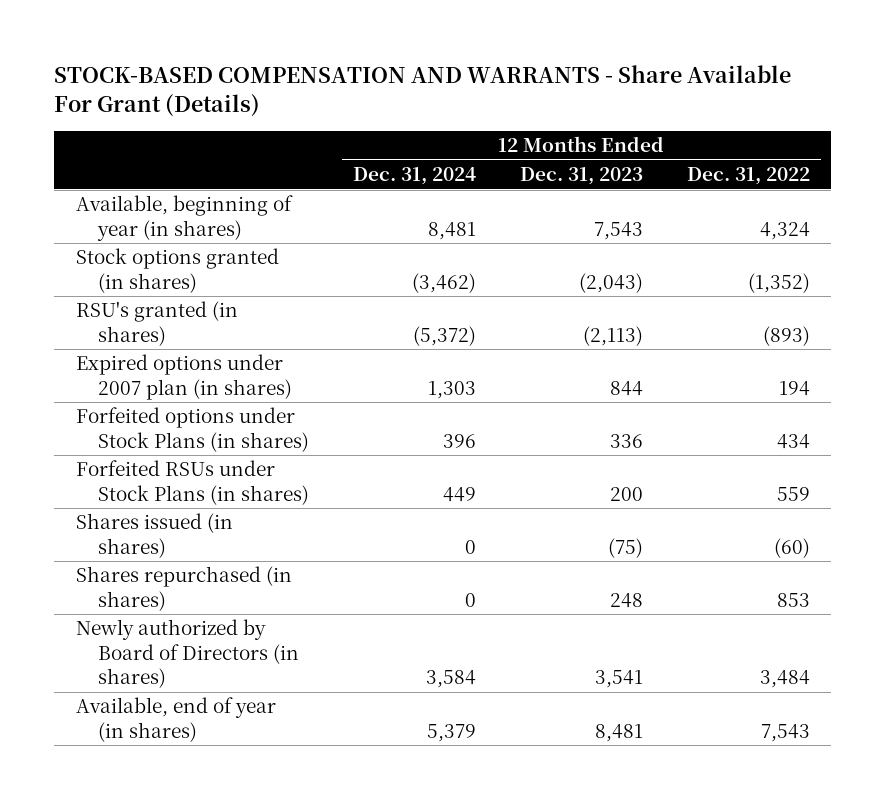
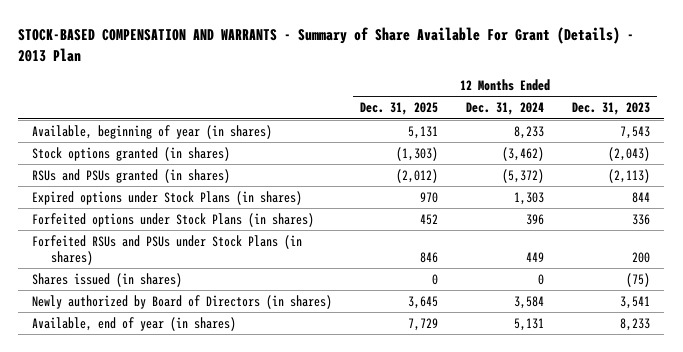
- STOCK-BASED COMPENSATION AND WARRANTS - Share Available For Grant (Details)
+ STOCK-BASED COMPENSATION AND WARRANTS - Summary of Share Available For Grant (Details) - 2013 Plan
- | 12 Months Ended Dec. 31, 2024 | 12 Months Ended Dec. 31, 2023 | 12 Months Ended Dec. 31, 2022
+ | 12 Months Ended Dec. 31, 2025 | 12 Months Ended Dec. 31, 2024 | 12 Months Ended Dec. 31, 2023
- Available, beginning of year (in shares) | 8,481 | 7,543 | 4,324
+ Available, beginning of year (in shares) | 5,131 | 8,233 | 7,543
- RSU's granted (in shares) | (5,372) | (2,113) | (893)
- Expired options under 2007 plan (in shares) | 1,303 | 844 | 194
+ RSUs and PSUs granted (in shares) | (2,012) | (5,372) | (2,113)
+ Expired options under Stock Plans (in shares) | 970 | 1,303 | 844
- Forfeited RSUs under Stock Plans (in shares) | 449 | 200 | 559
+ Forfeited RSUs and PSUs under Stock Plans (in shares) | 846 | 449 | 200
- Shares repurchased (in shares) | 0 | 248 | 853
- Available, end of year (in shares) | 5,379 | 8,481 | 7,543
+ Available, end of year (in shares) | 7,729 | 5,131 | 8,233

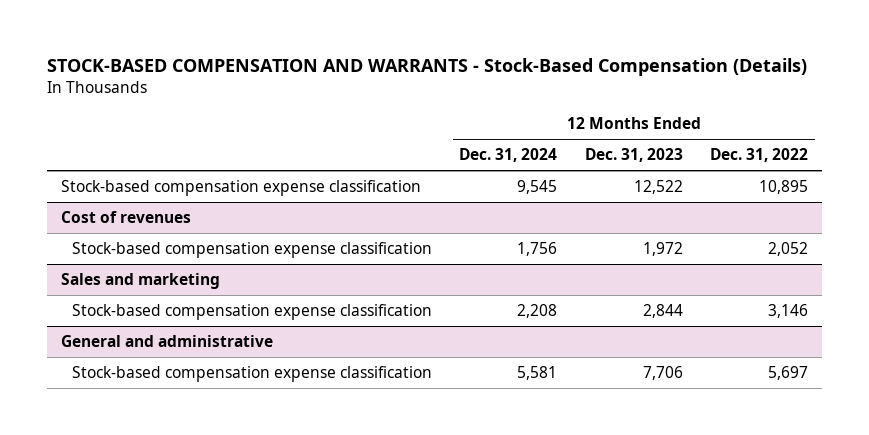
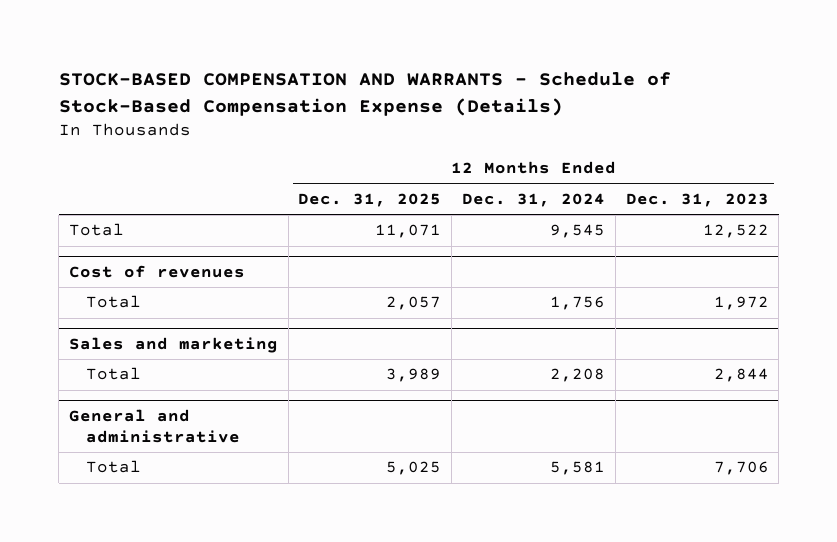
- STOCK-BASED COMPENSATION AND WARRANTS - Stock-Based Compensation (Details)
+ STOCK-BASED COMPENSATION AND WARRANTS - Schedule of Stock-Based Compensation Expense (Details)
- | 12 Months Ended Dec. 31, 2024 | 12 Months Ended Dec. 31, 2023 | 12 Months Ended Dec. 31, 2022
+ | 12 Months Ended Dec. 31, 2025 | 12 Months Ended Dec. 31, 2024 | 12 Months Ended Dec. 31, 2023
- Stock-based compensation expense classification | 9,545 | 12,522 | 10,895
+ Total | 11,071 | 9,545 | 12,522
@ Cost of revenues
- Stock-based compensation expense classification | 1,756 | 1,972 | 2,052
+ Total | 2,057 | 1,756 | 1,972
@ Sales and marketing
- Stock-based compensation expense classification | 2,208 | 2,844 | 3,146
+ Total | 3,989 | 2,208 | 2,844
@ General and administrative
- Stock-based compensation expense classification | 5,581 | 7,706 | 5,697
+ Total | 5,025 | 5,581 | 7,706

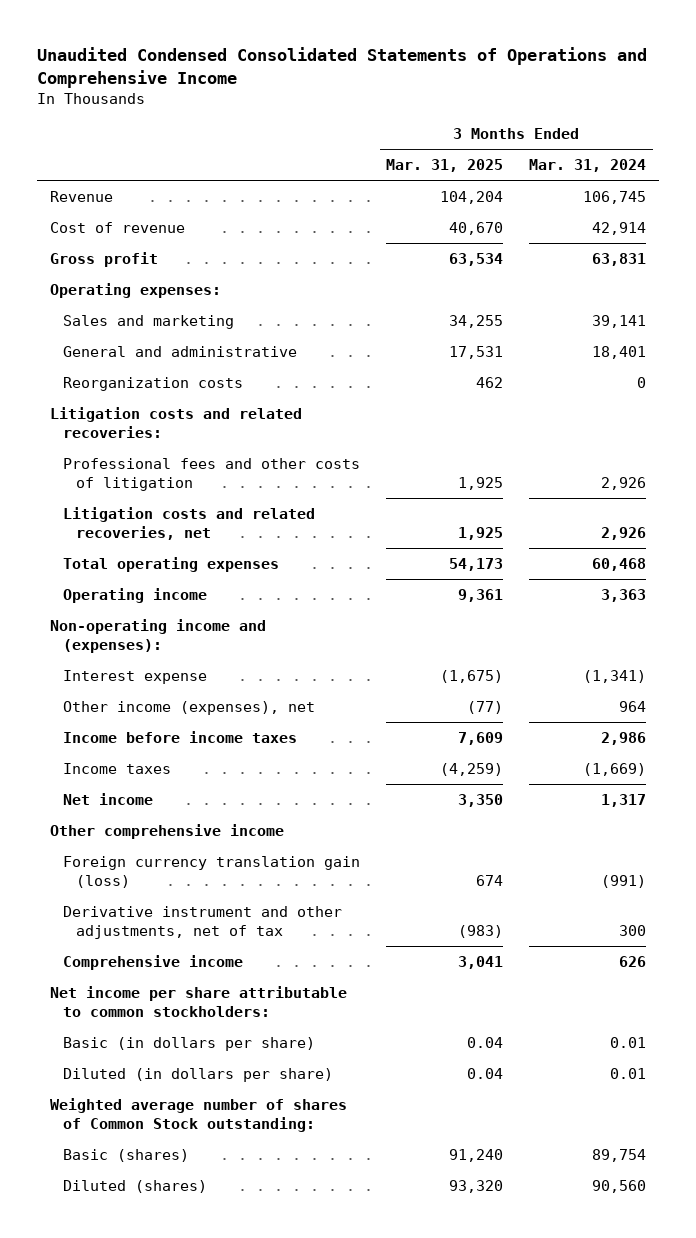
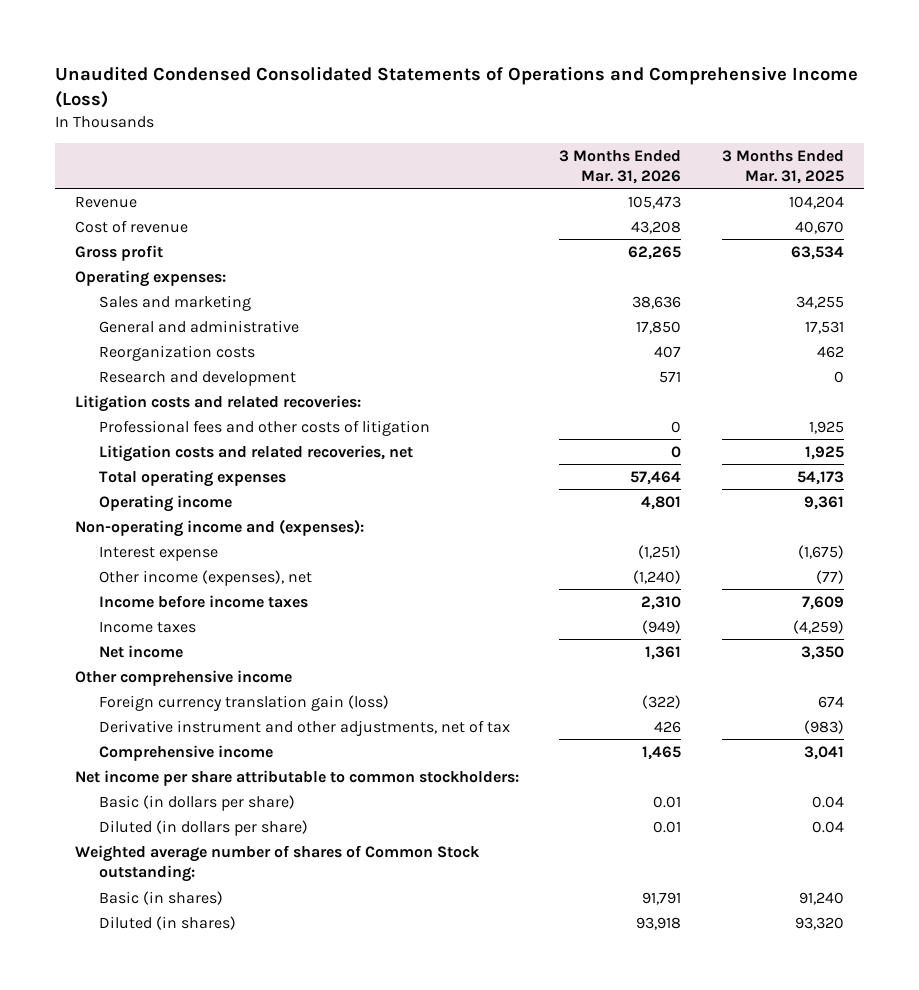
- Unaudited Condensed Consolidated Statements of Operations and Comprehensive Income
+ Unaudited Condensed Consolidated Statements of Operations and Comprehensive Income (Loss)
- | 3 Months Ended Mar. 31, 2025 | 3 Months Ended Mar. 31, 2024
+ | 3 Months Ended Mar. 31, 2026 | 3 Months Ended Mar. 31, 2025
+ Research and development | 571 | 0
- Basic (shares) | 91,240 | 89,754
- Diluted (shares) | 93,320 | 90,560
+ Basic (in shares) | 91,791 | 91,240
+ Diluted (in shares) | 93,918 | 93,320

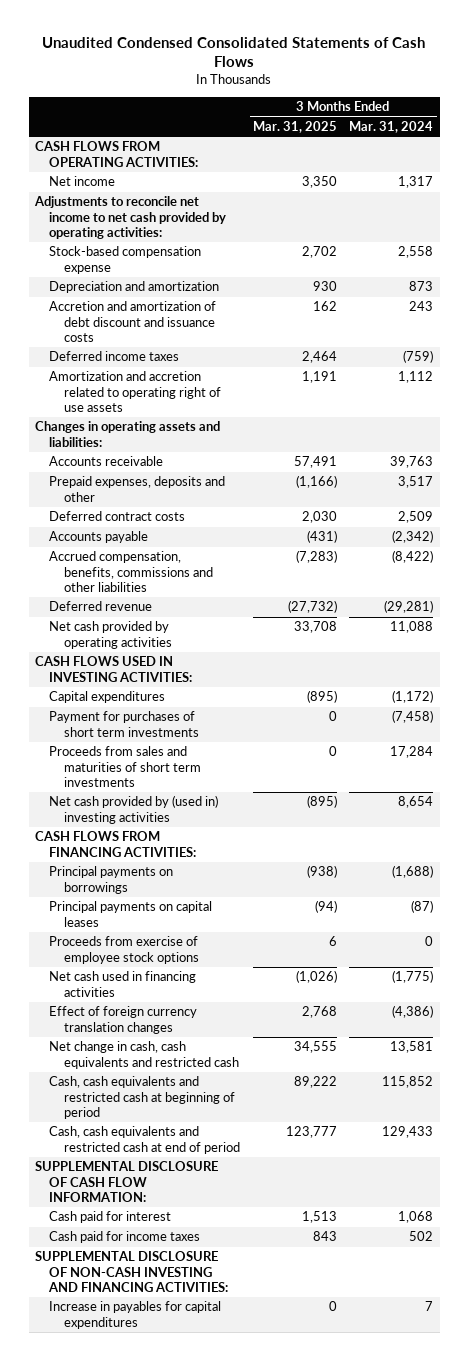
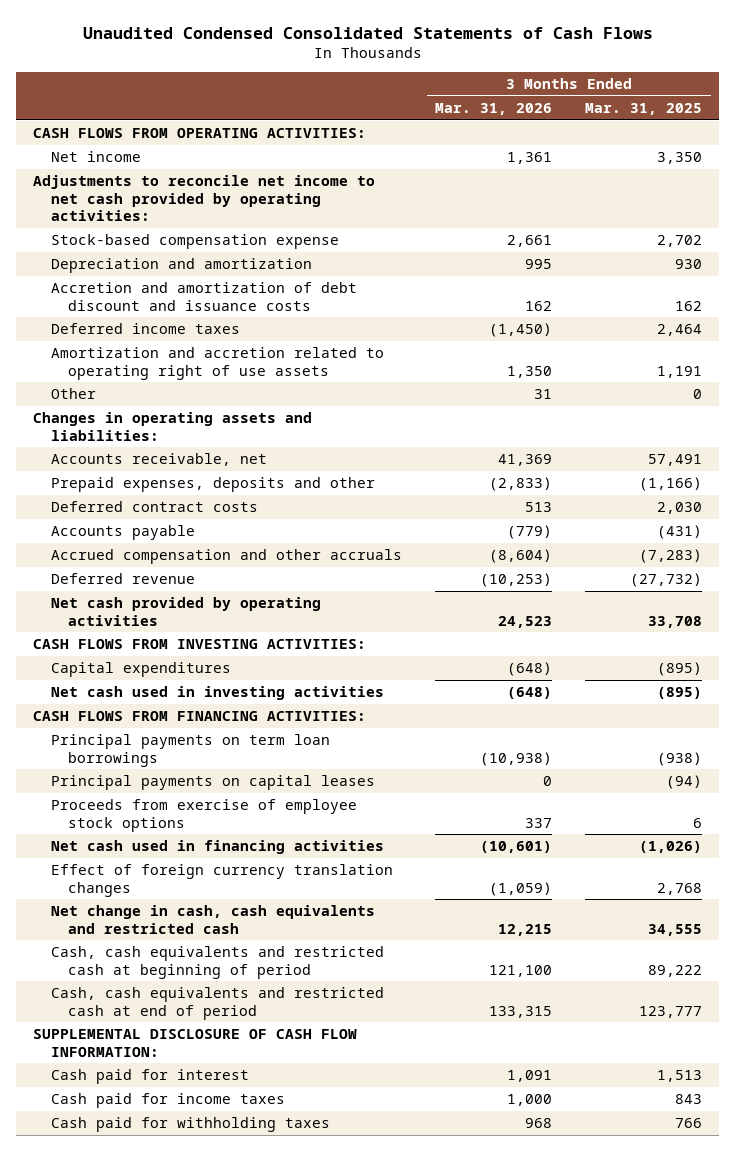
- | 3 Months Ended Mar. 31, 2025 | 3 Months Ended Mar. 31, 2024
+ | 3 Months Ended Mar. 31, 2026 | 3 Months Ended Mar. 31, 2025
+ Other | 31 | 0
- Accounts receivable | 57,491 | 39,763
+ Accounts receivable, net | 41,369 | 57,491
- Accrued compensation, benefits, commissions and other liabilities | (7,283) | (8,422)
+ Accrued compensation and other accruals | (8,604) | (7,283)
- CASH FLOWS USED IN INVESTING ACTIVITIES:
+ CASH FLOWS FROM INVESTING ACTIVITIES:
- Payment for purchases of short term investments | 0 | (7,458)
- Proceeds from sales and maturities of short term investments | 0 | 17,284
- Net cash provided by (used in) investing activities | (895) | 8,654
+ Net cash used in investing activities | (648) | (895)
- Principal payments on borrowings | (938) | (1,688)
+ Principal payments on term loan borrowings | (10,938) | (938)
- SUPPLEMENTAL DISCLOSURE OF NON-CASH INVESTING AND FINANCING ACTIVITIES:
- Increase in payables for capital expenditures | 0 | 7
+ Cash paid for withholding taxes | 968 | 766

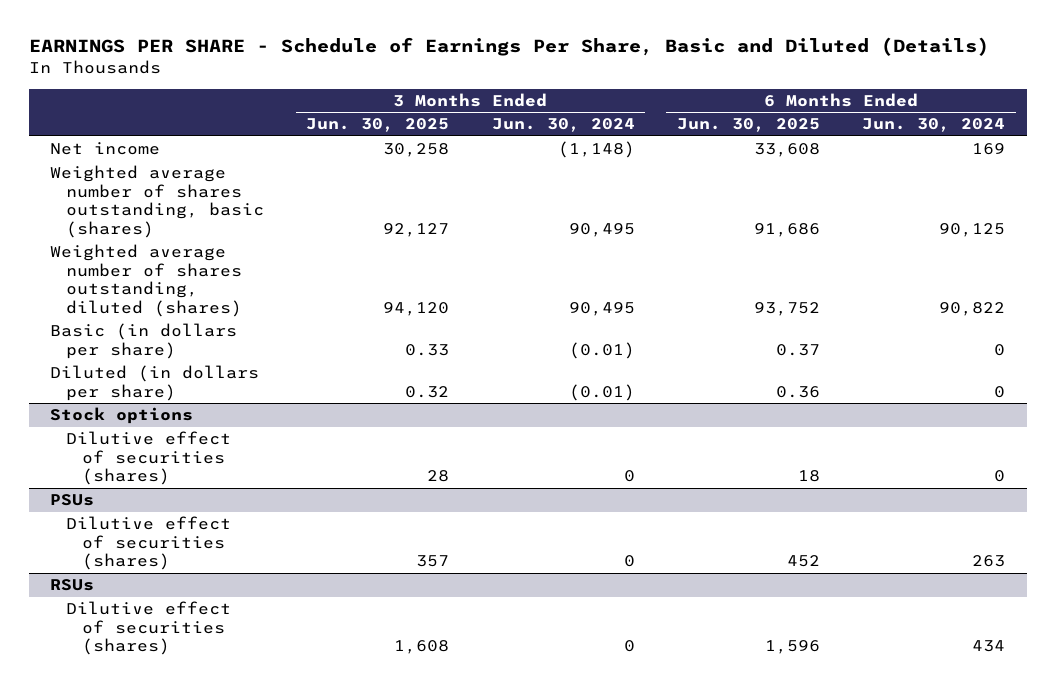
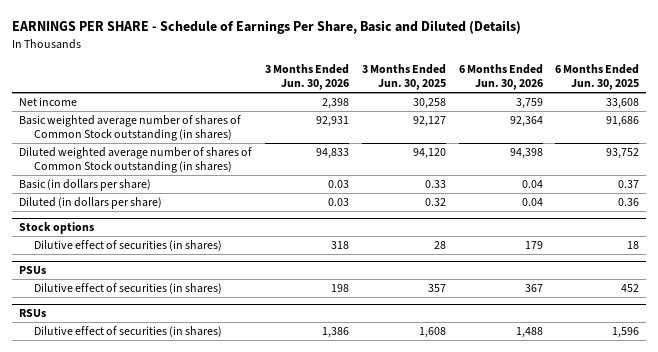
- | 3 Months Ended Jun. 30, 2025 | 3 Months Ended Jun. 30, 2024 | 6 Months Ended Jun. 30, 2025 | 6 Months Ended Jun. 30, 2024
+ | 3 Months Ended Jun. 30, 2026 | 3 Months Ended Jun. 30, 2025 | 6 Months Ended Jun. 30, 2026 | 6 Months Ended Jun. 30, 2025
- Weighted average number of shares outstanding, basic (shares) | 92,127 | 90,495 | 91,686 | 90,125
- Weighted average number of shares outstanding, diluted (shares) | 94,120 | 90,495 | 93,752 | 90,822
+ Basic weighted average number of shares of Common Stock outstanding (in shares) | 92,931 | 92,127 | 92,364 | 91,686
+ Diluted weighted average number of shares of Common Stock outstanding (in shares) | 94,833 | 94,120 | 94,398 | 93,752
@ Stock options
- Dilutive effect of securities (shares) | 28 | 0 | 18 | 0
+ Dilutive effect of securities (in shares) | 318 | 28 | 179 | 18
@ PSUs
- Dilutive effect of securities (shares) | 357 | 0 | 452 | 263
+ Dilutive effect of securities (in shares) | 198 | 357 | 367 | 452
@ RSUs
- Dilutive effect of securities (shares) | 1,608 | 0 | 1,596 | 434
+ Dilutive effect of securities (in shares) | 1,386 | 1,608 | 1,488 | 1,596

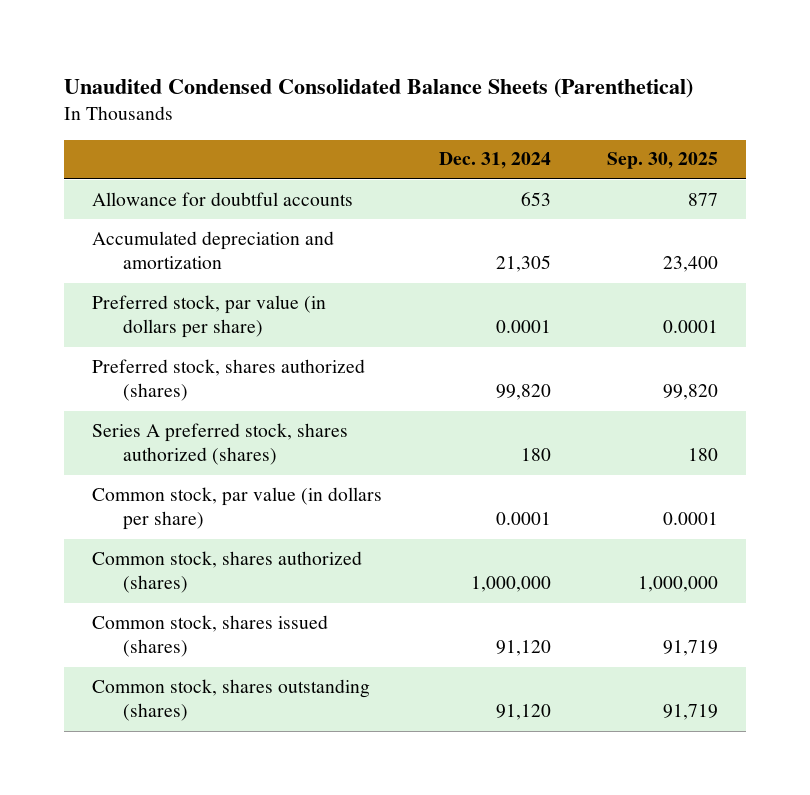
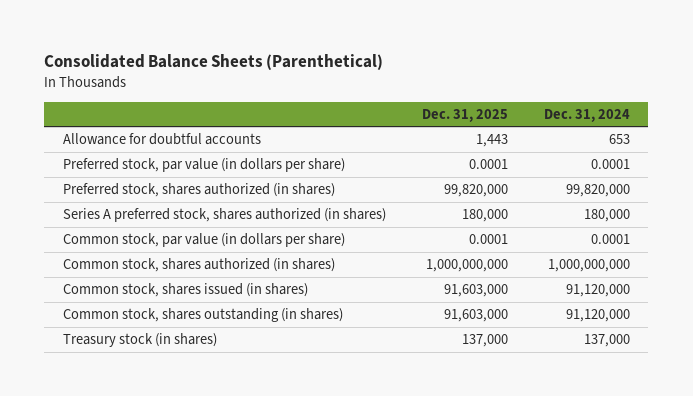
- Unaudited Condensed Consolidated Balance Sheets (Parenthetical)
+ Consolidated Balance Sheets (Parenthetical)
- | Dec. 31, 2024 | Sep. 30, 2025
+ | Dec. 31, 2025 | Dec. 31, 2024
- Accumulated depreciation and amortization | 21,305 | 23,400
- Preferred stock, shares authorized (shares) | 99,820 | 99,820
- Series A preferred stock, shares authorized (shares) | 180 | 180
+ Preferred stock, shares authorized (in shares) | 99,820,000 | 99,820,000
+ Series A preferred stock, shares authorized (in shares) | 180,000 | 180,000
- Common stock, shares authorized (shares) | 1,000,000 | 1,000,000
- Common stock, shares issued (shares) | 91,120 | 91,719
- Common stock, shares outstanding (shares) | 91,120 | 91,719
+ Common stock, shares authorized (in shares) | 1,000,000,000 | 1,000,000,000
+ Common stock, shares issued (in shares) | 91,603,000 | 91,120,000
+ Common stock, shares outstanding (in shares) | 91,603,000 | 91,120,000
+ Treasury stock (in shares) | 137,000 | 137,000

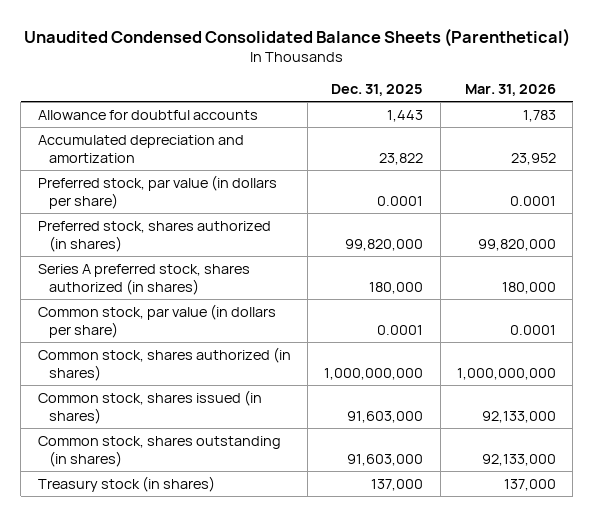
- Consolidated Balance Sheets (Parenthetical)
+ Unaudited Condensed Consolidated Balance Sheets (Parenthetical)
- | Dec. 31, 2025 | Dec. 31, 2024
+ | Dec. 31, 2025 | Mar. 31, 2026
+ Accumulated depreciation and amortization | 23,822 | 23,952

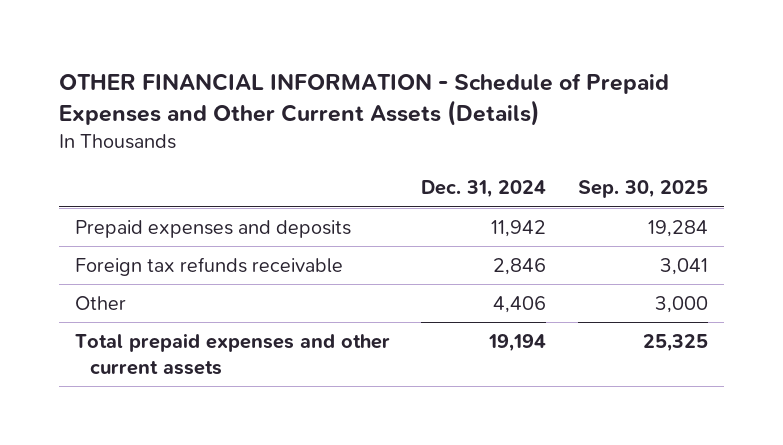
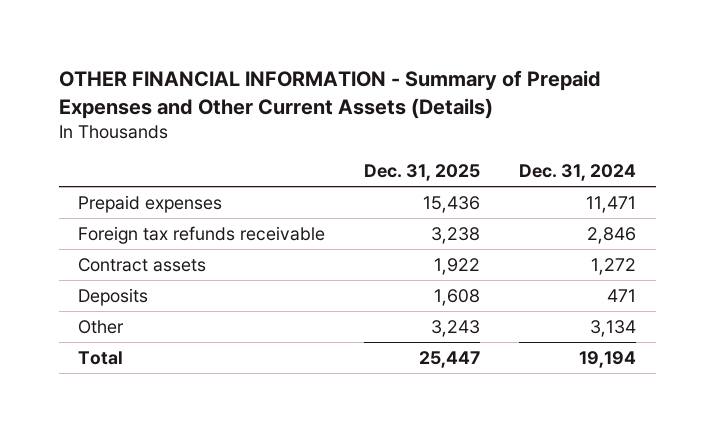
- OTHER FINANCIAL INFORMATION - Schedule of Prepaid Expenses and Other Current Assets (Details)
+ OTHER FINANCIAL INFORMATION - Summary of Prepaid Expenses and Other Current Assets (Details)
- | Dec. 31, 2024 | Sep. 30, 2025
+ | Dec. 31, 2025 | Dec. 31, 2024
- Prepaid expenses and deposits | 11,942 | 19,284
+ Prepaid expenses | 15,436 | 11,471
- Other | 4,406 | 3,000
- Total prepaid expenses and other current assets | 19,194 | 25,325
+ Contract assets | 1,922 | 1,272
+ Deposits | 1,608 | 471
+ Other | 3,243 | 3,134
+ Total | 25,447 | 19,194

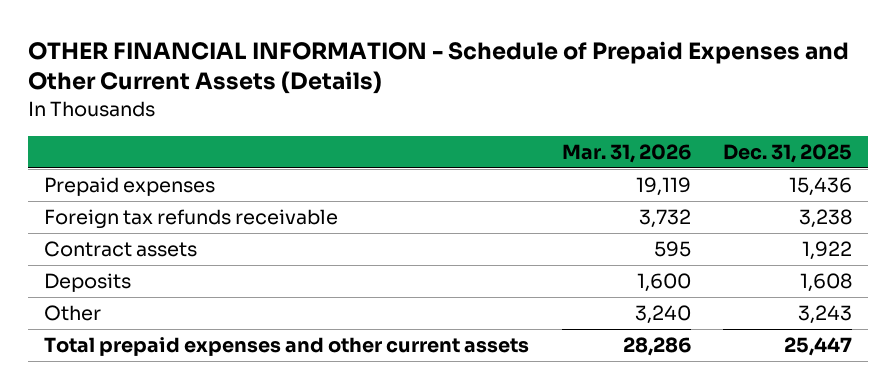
- OTHER FINANCIAL INFORMATION - Summary of Prepaid Expenses and Other Current Assets (Details)
+ OTHER FINANCIAL INFORMATION - Schedule of Prepaid Expenses and Other Current Assets (Details)
- | Dec. 31, 2025 | Dec. 31, 2024
+ | Mar. 31, 2026 | Dec. 31, 2025
- Total | 25,447 | 19,194
+ Total prepaid expenses and other current assets | 28,286 | 25,447

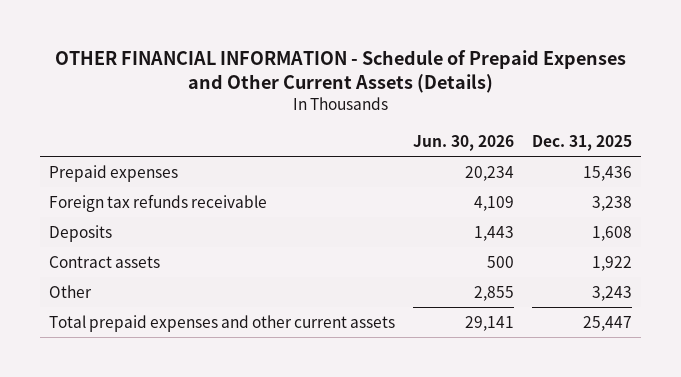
- | Mar. 31, 2026 | Dec. 31, 2025
+ | Jun. 30, 2026 | Dec. 31, 2025
moved down: Contract assets | 500 | 1,922

